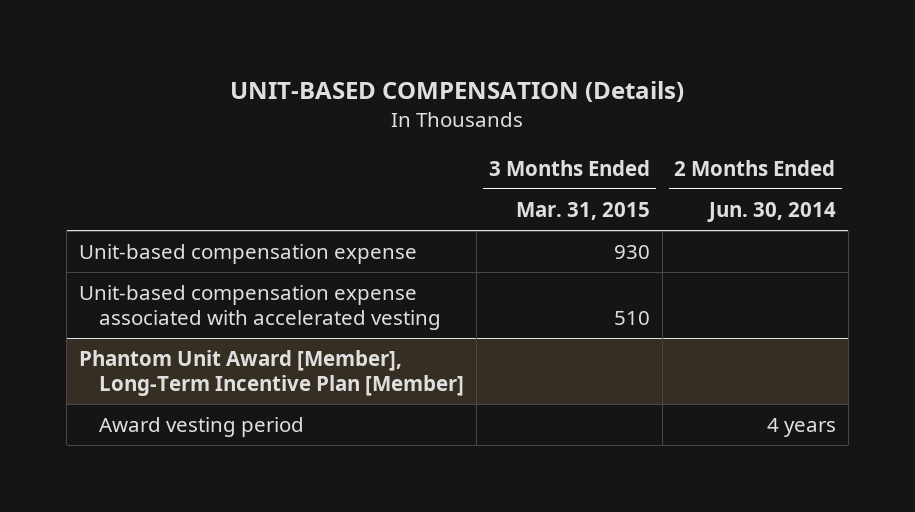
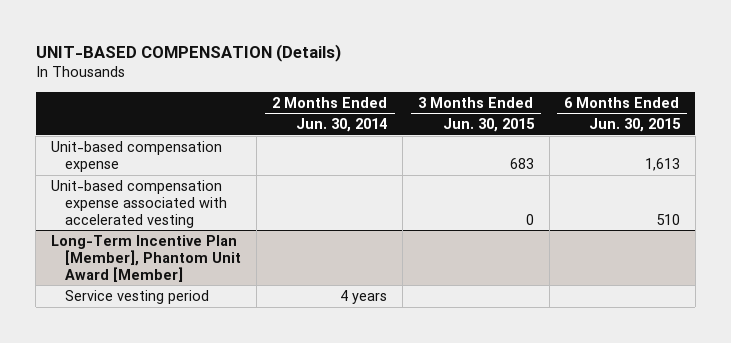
- | 3 Months Ended Mar. 31, 2015 | 2 Months Ended Jun. 30, 2014
+ | 2 Months Ended Jun. 30, 2014 | 3 Months Ended Jun. 30, 2015 | 6 Months Ended Jun. 30, 2015
- Phantom Unit Award [Member], Long-Term Incentive Plan [Member]
- Award vesting period | | 4 years
+ Long-Term Incentive Plan [Member], Phantom Unit Award [Member]
+ Service vesting period | 4 years | |

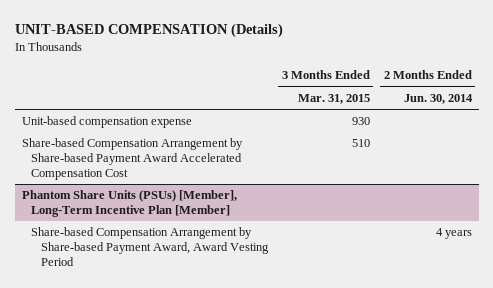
- | 2 Months Ended Jun. 30, 2014 | 3 Months Ended Jun. 30, 2015 | 6 Months Ended Jun. 30, 2015
+ | 3 Months Ended Mar. 31, 2015 | 2 Months Ended Jun. 30, 2014
- Unit-based compensation expense associated with accelerated vesting | | 0 | 510
- Long-Term Incentive Plan [Member], Phantom Unit Award [Member]
- Service vesting period | 4 years | |
+ Share-based Compensation Arrangement by Share-based Payment Award Accelerated Compensation Cost | 510 |
+ Phantom Share Units (PSUs) [Member], Long-Term Incentive Plan [Member]
+ Share-based Compensation Arrangement by Share-based Payment Award, Award Vesting Period | | 4 years

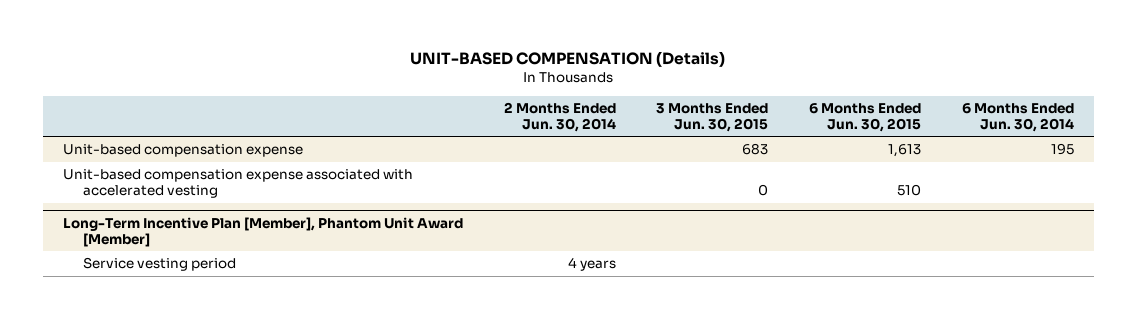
- | 3 Months Ended Mar. 31, 2015 | 2 Months Ended Jun. 30, 2014
+ | 2 Months Ended Jun. 30, 2014 | 3 Months Ended Jun. 30, 2015 | 6 Months Ended Jun. 30, 2015 | 6 Months Ended Jun. 30, 2014
- Share-based Compensation Arrangement by Share-based Payment Award Accelerated Compensation Cost | 510 |
- Phantom Share Units (PSUs) [Member], Long-Term Incentive Plan [Member]
- Share-based Compensation Arrangement by Share-based Payment Award, Award Vesting Period | | 4 years
+ Unit-based compensation expense associated with accelerated vesting | | 0 | 510 |
+ Long-Term Incentive Plan [Member], Phantom Unit Award [Member]
+ Service vesting period | 4 years | | |

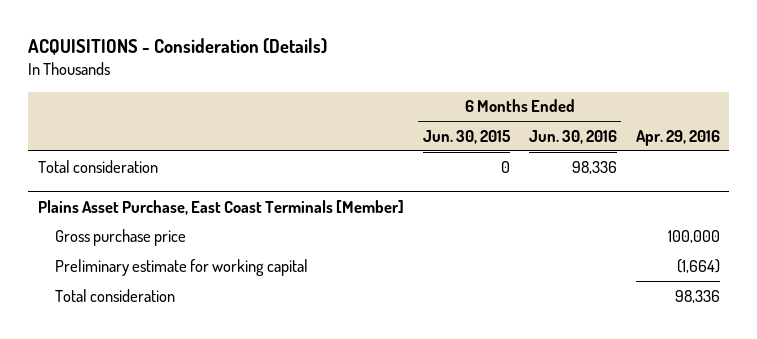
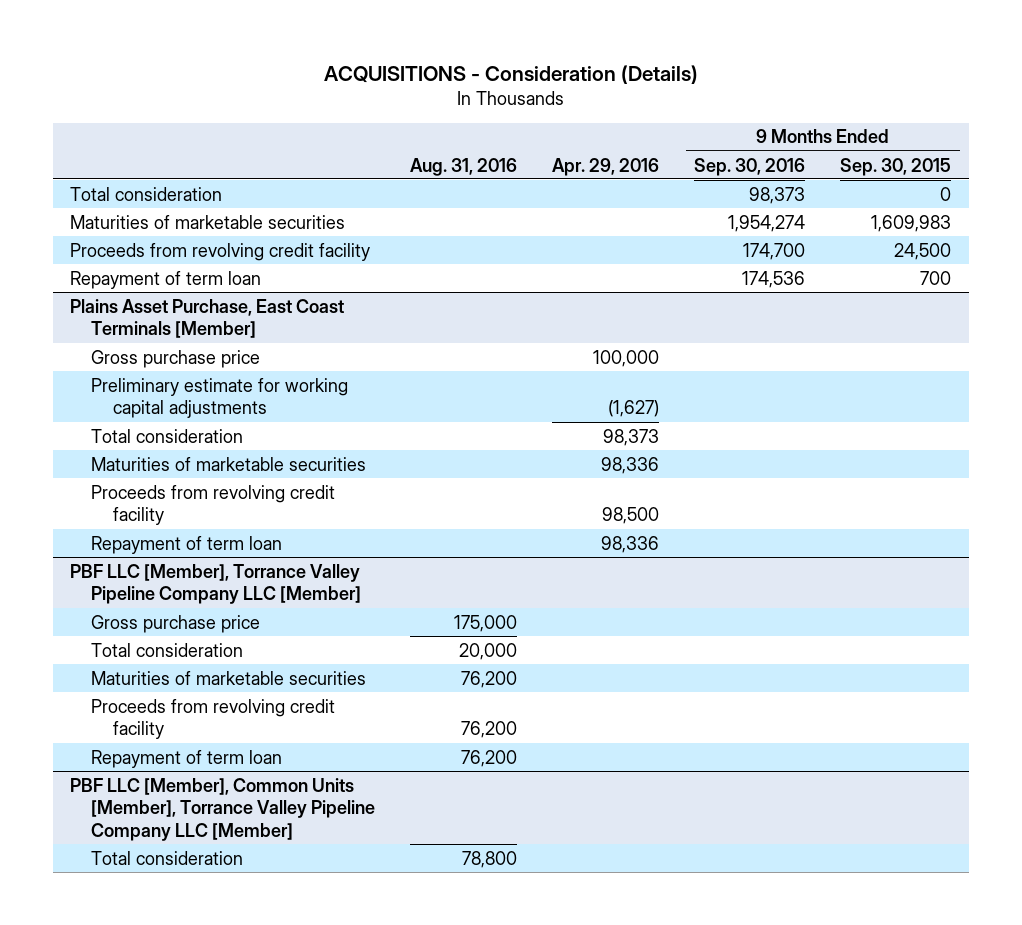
- | 6 Months Ended Jun. 30, 2015 | 6 Months Ended Jun. 30, 2016 | Apr. 29, 2016
+ | Aug. 31, 2016 | Apr. 29, 2016 | 9 Months Ended Sep. 30, 2016 | 9 Months Ended Sep. 30, 2015
+ Maturities of marketable securities | | | 1,954,274 | 1,609,983
+ Proceeds from revolving credit facility | | | 174,700 | 24,500
+ Repayment of term loan | | | 174,536 | 700
@ Plains Asset Purchase, East Coast Terminals [Member]
- Preliminary estimate for working capital | | | (1,664)
- Total consideration | | | 98,336
+ Preliminary estimate for working capital adjustments | | (1,627) | |
+ Total consideration | | 98,373 | |
+ Maturities of marketable securities | | 98,336 | |
+ Proceeds from revolving credit facility | | 98,500 | |
+ Repayment of term loan | | 98,336 | |
+ PBF LLC [Member], Torrance Valley Pipeline Company LLC [Member]
+ Gross purchase price | 175,000 | | |
+ Total consideration | 20,000 | | |
+ Maturities of marketable securities | 76,200 | | |
+ Proceeds from revolving credit facility | 76,200 | | |
+ Repayment of term loan | 76,200 | | |
+ PBF LLC [Member], Common Units [Member], Torrance Valley Pipeline Company LLC [Member]
+ Total consideration | 78,800 | | |

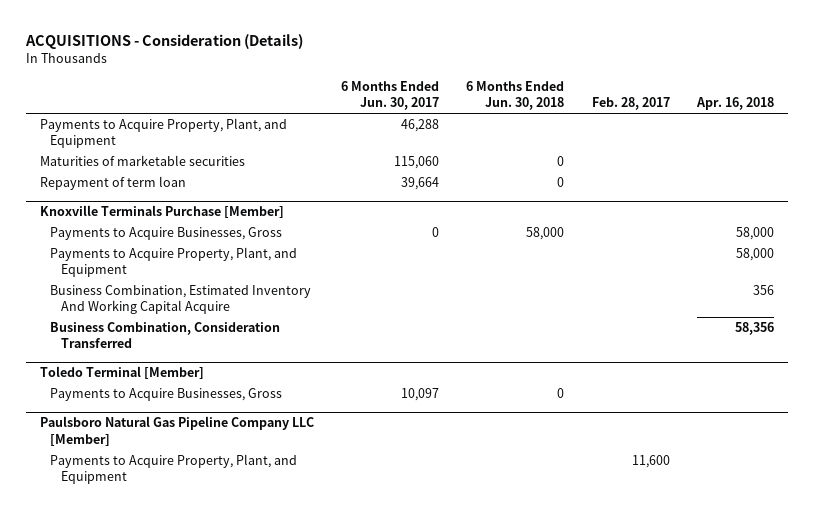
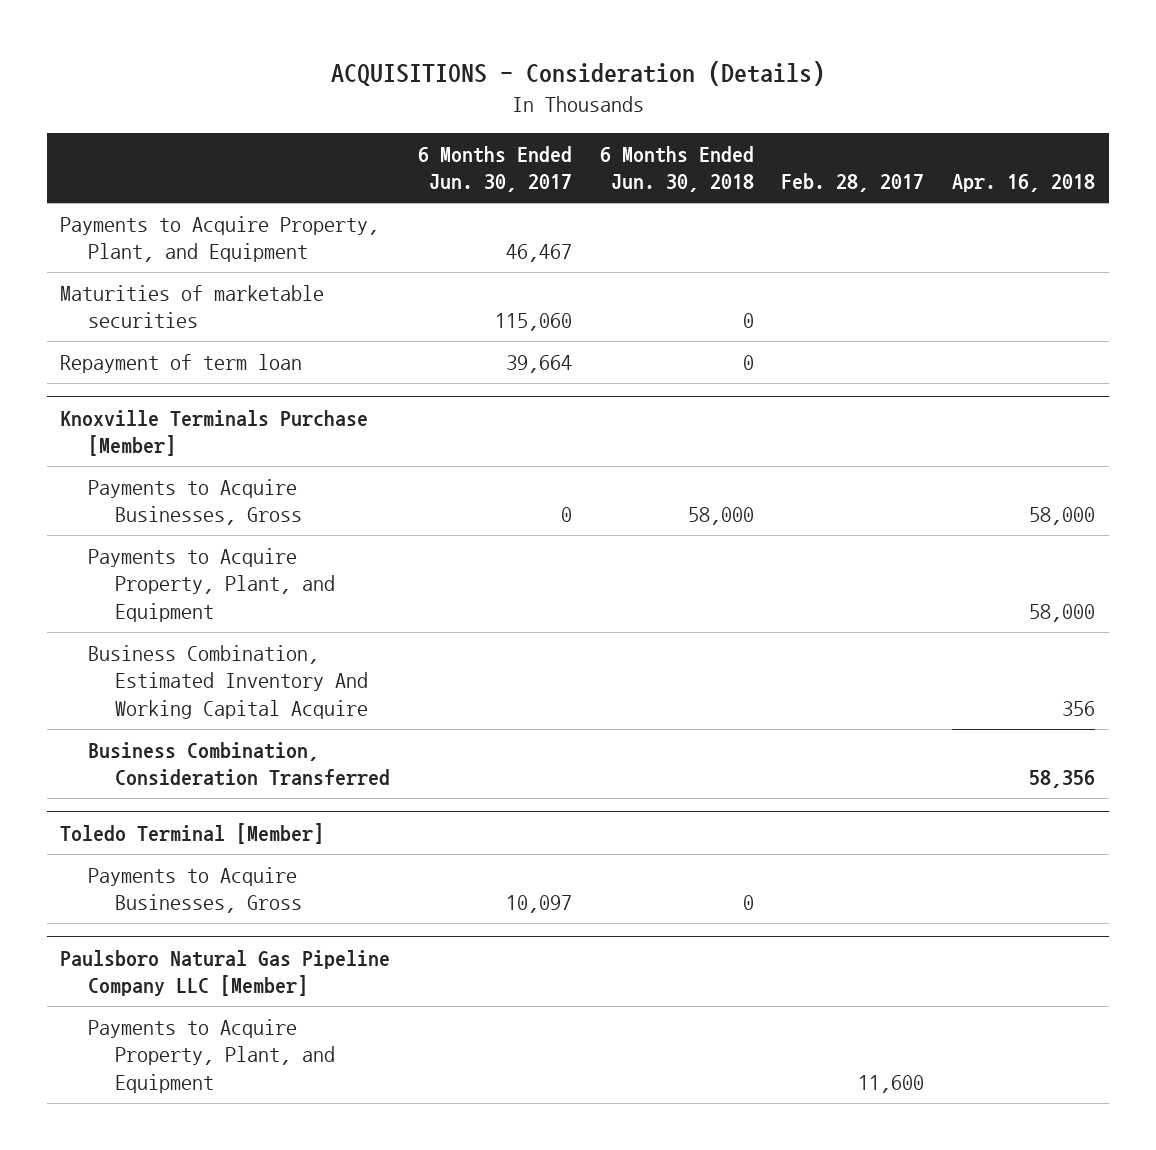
- Payments to Acquire Property, Plant, and Equipment | 46,288 | | |
+ Payments to Acquire Property, Plant, and Equipment | 46,467 | | |

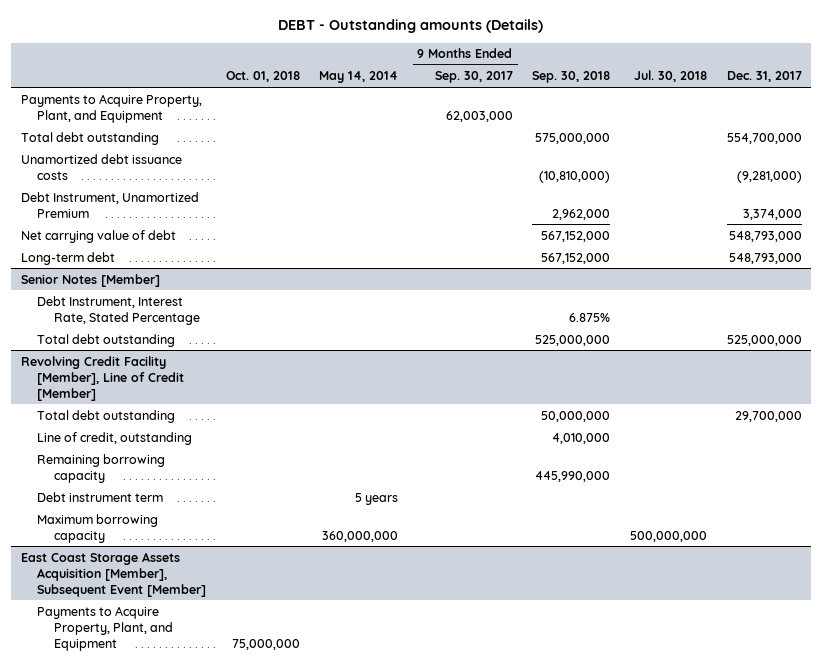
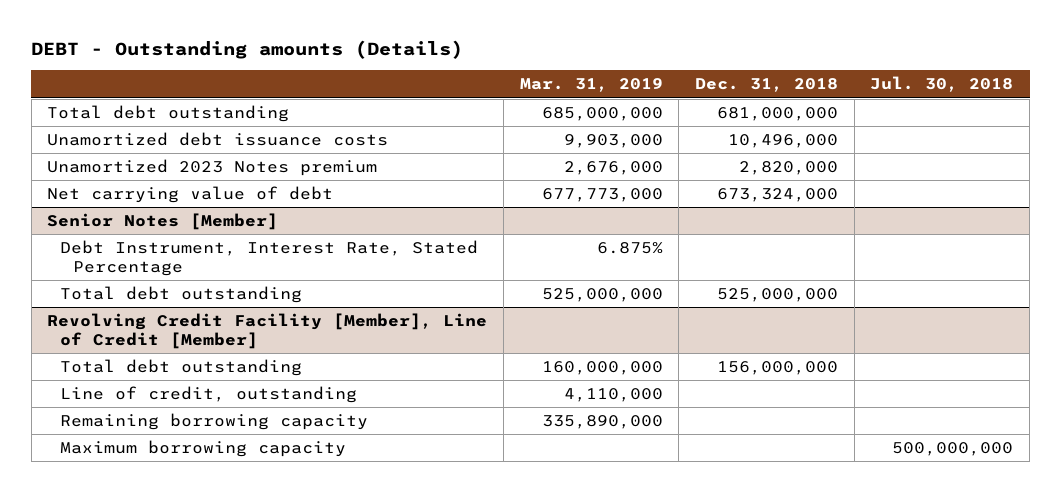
- | Oct. 01, 2018 | May 14, 2014 | 9 Months Ended Sep. 30, 2017 | Sep. 30, 2018 | Jul. 30, 2018 | Dec. 31, 2017
+ | Mar. 31, 2019 | Dec. 31, 2018 | Jul. 30, 2018
- Payments to Acquire Property, Plant, and Equipment | | | 62,003,000 | | |
- Debt Instrument, Unamortized Premium | | | | 2,962,000 | | 3,374,000
+ Unamortized 2023 Notes premium | 2,676,000 | 2,820,000 |
- Long-term debt | | | | 567,152,000 | | 548,793,000
@ Revolving Credit Facility [Member], Line of Credit [Member]
- Debt instrument term | | 5 years | | | |
- East Coast Storage Assets Acquisition [Member], Subsequent Event [Member]
- Payments to Acquire Property, Plant, and Equipment | 75,000,000 | | | | |

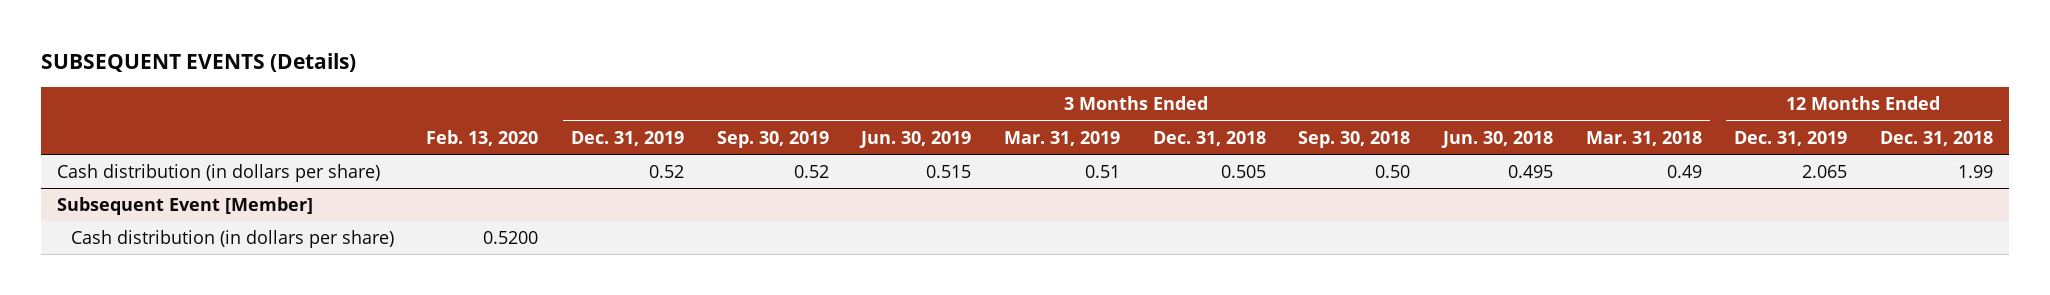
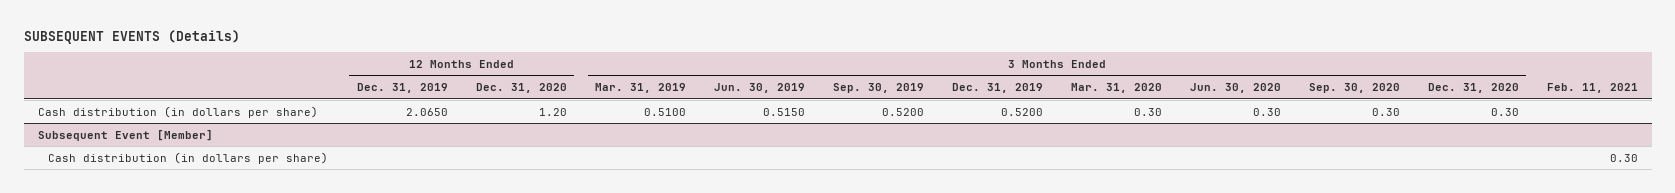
- | Feb. 13, 2020 | 3 Months Ended Dec. 31, 2019 | 3 Months Ended Sep. 30, 2019 | 3 Months Ended Jun. 30, 2019 | 3 Months Ended Mar. 31, 2019 | 3 Months Ended Dec. 31, 2018 | 3 Months Ended Sep. 30, 2018 | 3 Months Ended Jun. 30, 2018 | 3 Months Ended Mar. 31, 2018 | 12 Months Ended Dec. 31, 2019 | 12 Months Ended Dec. 31, 2018
+ | 12 Months Ended Dec. 31, 2019 | 12 Months Ended Dec. 31, 2020 | 3 Months Ended Mar. 31, 2019 | 3 Months Ended Jun. 30, 2019 | 3 Months Ended Sep. 30, 2019 | 3 Months Ended Dec. 31, 2019 | 3 Months Ended Mar. 31, 2020 | 3 Months Ended Jun. 30, 2020 | 3 Months Ended Sep. 30, 2020 | 3 Months Ended Dec. 31, 2020 | Feb. 11, 2021
- Cash distribution (in dollars per share) | | 0.52 | 0.52 | 0.515 | 0.51 | 0.505 | 0.50 | 0.495 | 0.49 | 2.065 | 1.99
+ Cash distribution (in dollars per share) | 2.0650 | 1.20 | 0.5100 | 0.5150 | 0.5200 | 0.5200 | 0.30 | 0.30 | 0.30 | 0.30 |

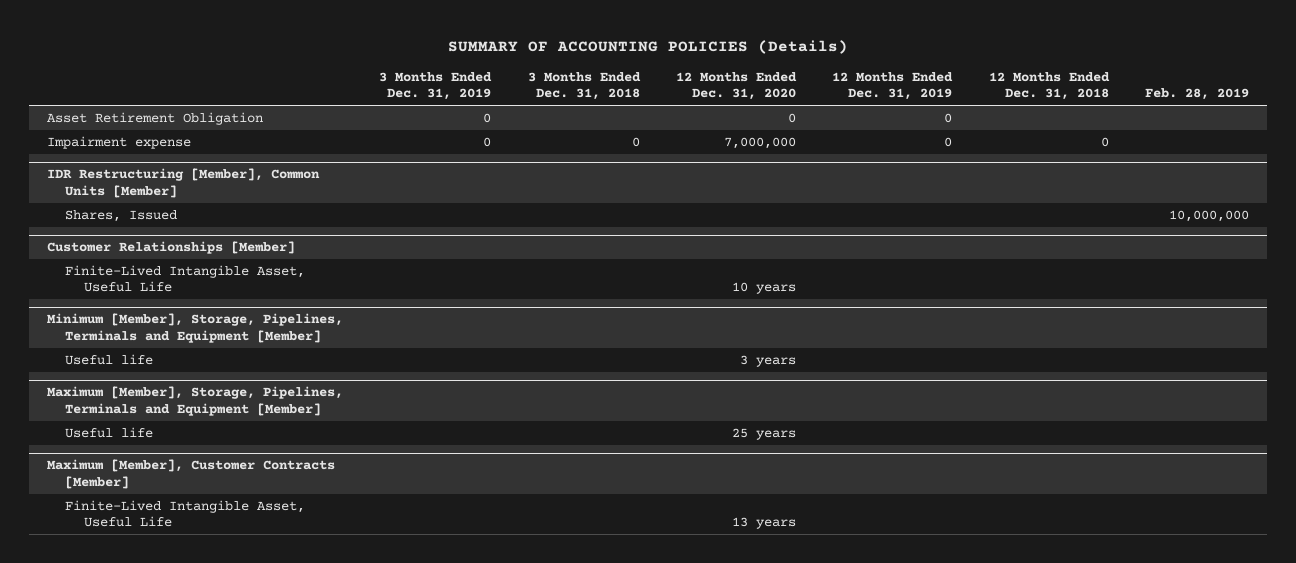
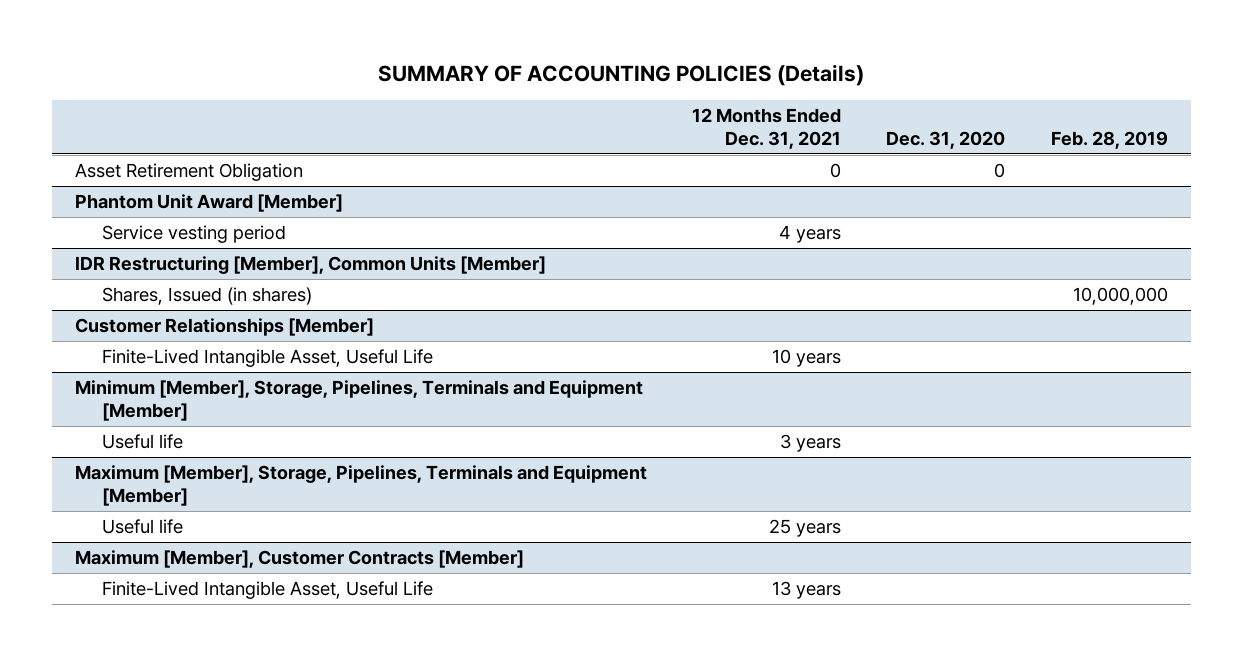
- | 3 Months Ended Dec. 31, 2019 | 3 Months Ended Dec. 31, 2018 | 12 Months Ended Dec. 31, 2020 | 12 Months Ended Dec. 31, 2019 | 12 Months Ended Dec. 31, 2018 | Feb. 28, 2019
+ | 12 Months Ended Dec. 31, 2021 | Dec. 31, 2020 | Feb. 28, 2019
- Impairment expense | 0 | 0 | 7,000,000 | 0 | 0 |
+ Phantom Unit Award [Member]
+ Service vesting period | 4 years | |
@ IDR Restructuring [Member], Common Units [Member]
- Shares, Issued | | | | | | 10,000,000
+ Shares, Issued (in shares) | | | 10,000,000

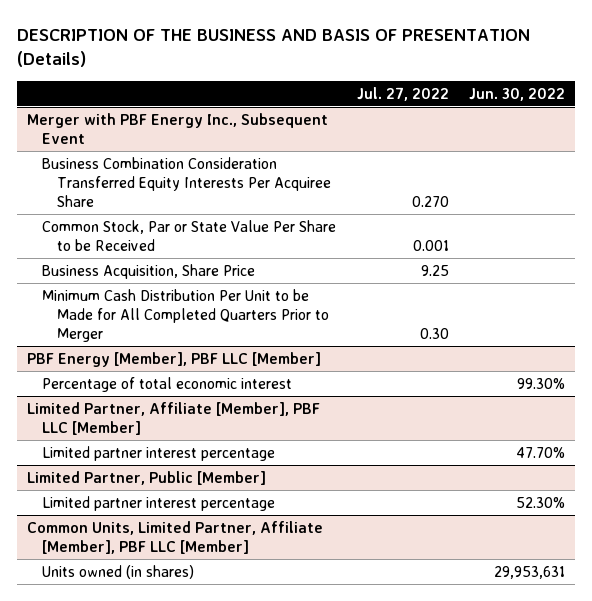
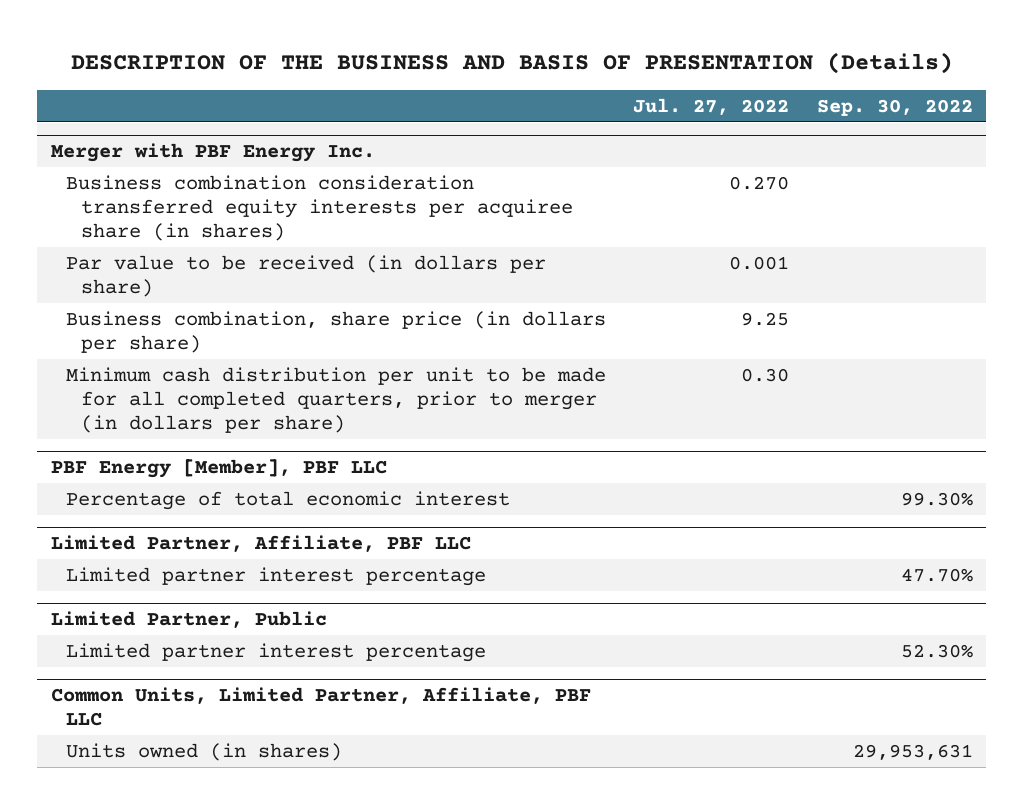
- | Jul. 27, 2022 | Jun. 30, 2022
+ | Jul. 27, 2022 | Sep. 30, 2022
- Merger with PBF Energy Inc., Subsequent Event
- Business Combination Consideration Transferred Equity Interests Per Acquiree Share | 0.270 |
- Common Stock, Par or State Value Per Share to be Received | 0.001 |
- Business Acquisition, Share Price | 9.25 |
- Minimum Cash Distribution Per Unit to be Made for All Completed Quarters Prior to Merger | 0.30 |
- PBF Energy [Member], PBF LLC [Member]
+ Merger with PBF Energy Inc.
+ Business combination consideration transferred equity interests per acquiree share (in shares) | 0.270 |
+ Par value to be received (in dollars per share) | 0.001 |
+ Business combination, share price (in dollars per share) | 9.25 |
+ Minimum cash distribution per unit to be made for all completed quarters, prior to merger (in dollars per share) | 0.30 |
+ PBF Energy [Member], PBF LLC
- Limited Partner, Affiliate [Member], PBF LLC [Member]
+ Limited Partner, Affiliate, PBF LLC
- Limited Partner, Public [Member]
+ Limited Partner, Public
- Common Units, Limited Partner, Affiliate [Member], PBF LLC [Member]
+ Common Units, Limited Partner, Affiliate, PBF LLC

